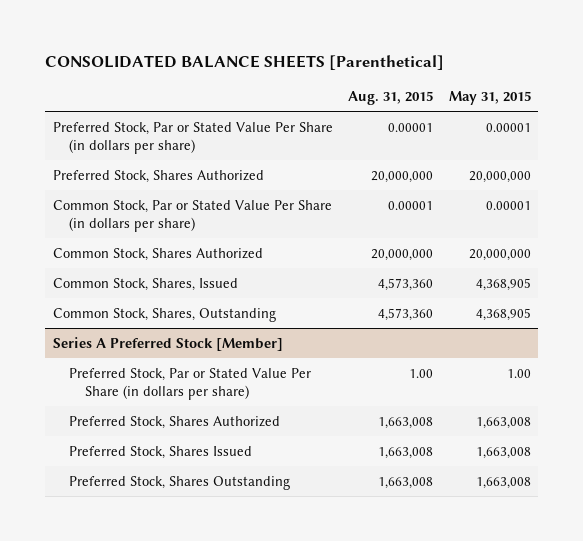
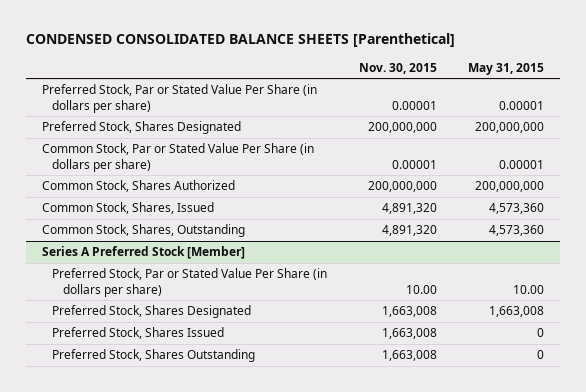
- CONSOLIDATED BALANCE SHEETS [Parenthetical]
+ CONDENSED CONSOLIDATED BALANCE SHEETS [Parenthetical]
- | Aug. 31, 2015 | May 31, 2015
+ | Nov. 30, 2015 | May 31, 2015
- Preferred Stock, Shares Authorized | 20,000,000 | 20,000,000
+ Preferred Stock, Shares Designated | 200,000,000 | 200,000,000
- Common Stock, Shares Authorized | 20,000,000 | 20,000,000
- Common Stock, Shares, Issued | 4,573,360 | 4,368,905
- Common Stock, Shares, Outstanding | 4,573,360 | 4,368,905
+ Common Stock, Shares Authorized | 200,000,000 | 200,000,000
+ Common Stock, Shares, Issued | 4,891,320 | 4,573,360
+ Common Stock, Shares, Outstanding | 4,891,320 | 4,573,360
@ Series A Preferred Stock [Member]
- Preferred Stock, Par or Stated Value Per Share (in dollars per share) | 1.00 | 1.00
- Preferred Stock, Shares Authorized | 1,663,008 | 1,663,008
- Preferred Stock, Shares Issued | 1,663,008 | 1,663,008
- Preferred Stock, Shares Outstanding | 1,663,008 | 1,663,008
+ Preferred Stock, Par or Stated Value Per Share (in dollars per share) | 10.00 | 10.00
+ Preferred Stock, Shares Designated | 1,663,008 | 1,663,008
+ Preferred Stock, Shares Issued | 1,663,008 | 0
+ Preferred Stock, Shares Outstanding | 1,663,008 | 0

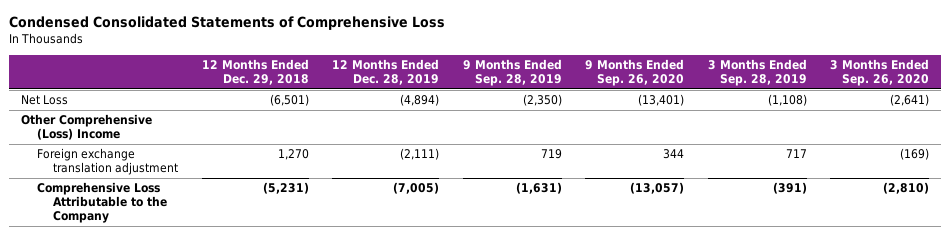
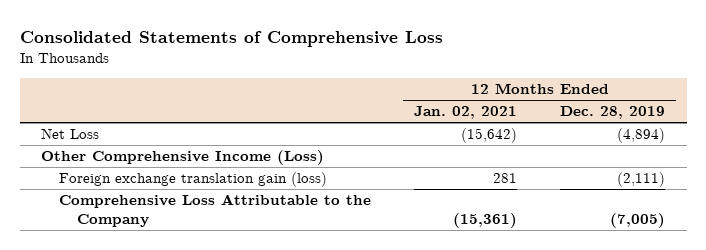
- Condensed Consolidated Statements of Comprehensive Loss
+ Consolidated Statements of Comprehensive Loss
- | 12 Months Ended Dec. 29, 2018 | 12 Months Ended Dec. 28, 2019 | 9 Months Ended Sep. 28, 2019 | 9 Months Ended Sep. 26, 2020 | 3 Months Ended Sep. 28, 2019 | 3 Months Ended Sep. 26, 2020
+ | 12 Months Ended Jan. 02, 2021 | 12 Months Ended Dec. 28, 2019
- Other Comprehensive (Loss) Income
- Foreign exchange translation adjustment | 1,270 | (2,111) | 719 | 344 | 717 | (169)
+ Other Comprehensive Income (Loss)
+ Foreign exchange translation gain (loss) | 281 | (2,111)

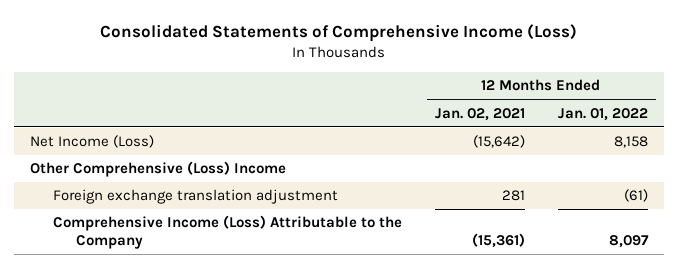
- Consolidated Statements of Comprehensive Loss
+ Consolidated Statements of Comprehensive Income (Loss)
- | 12 Months Ended Jan. 02, 2021 | 12 Months Ended Dec. 28, 2019
+ | 12 Months Ended Jan. 02, 2021 | 12 Months Ended Jan. 01, 2022
- Net Loss | (15,642) | (4,894)
- Other Comprehensive Income (Loss)
- Foreign exchange translation gain (loss) | 281 | (2,111)
- Comprehensive Loss Attributable to the Company | (15,361) | (7,005)
+ Net Income (Loss) | (15,642) | 8,158
+ Other Comprehensive (Loss) Income
+ Foreign exchange translation adjustment | 281 | (61)
+ Comprehensive Income (Loss) Attributable to the Company | (15,361) | 8,097

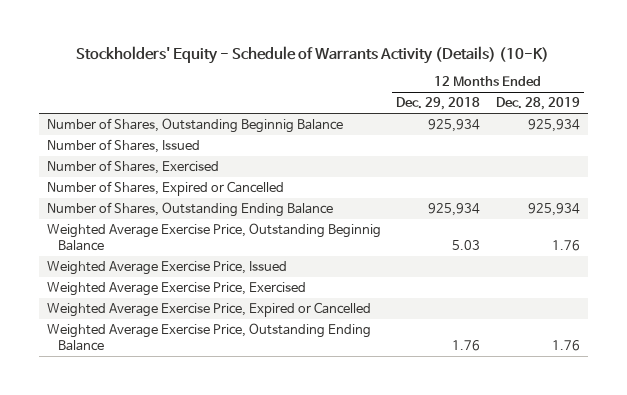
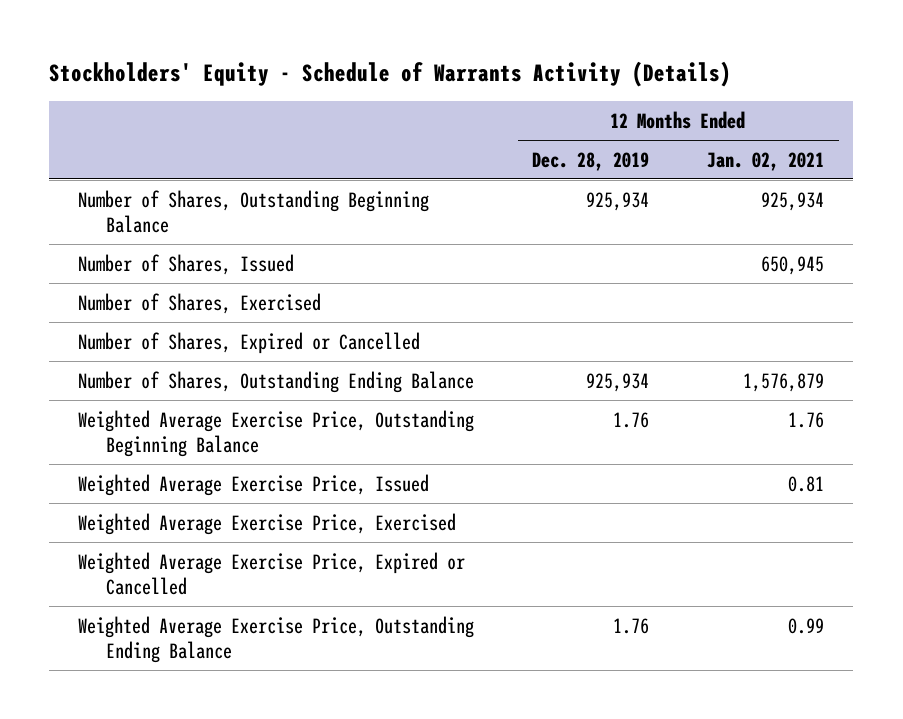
- Stockholders' Equity - Schedule of Warrants Activity (Details) (10-K)
+ Stockholders' Equity - Schedule of Warrants Activity (Details)
- | 12 Months Ended Dec. 29, 2018 | 12 Months Ended Dec. 28, 2019
+ | 12 Months Ended Dec. 28, 2019 | 12 Months Ended Jan. 02, 2021
- Number of Shares, Outstanding Beginnig Balance | 925,934 | 925,934
+ Number of Shares, Outstanding Beginning Balance | 925,934 | 925,934
- Weighted Average Exercise Price, Outstanding Beginnig Balance | 5.03 | 1.76
+ Weighted Average Exercise Price, Outstanding Beginning Balance | 1.76 | 1.76

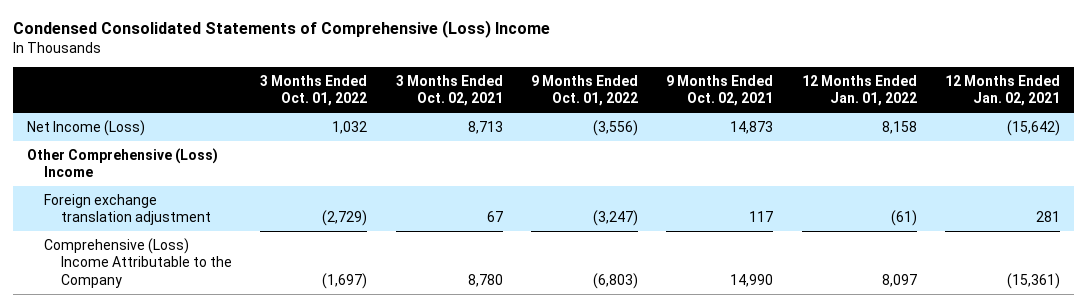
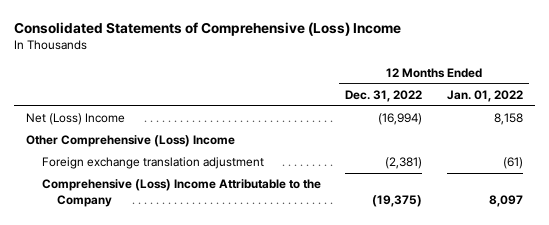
- Condensed Consolidated Statements of Comprehensive (Loss) Income
+ Consolidated Statements of Comprehensive (Loss) Income
- | 3 Months Ended Oct. 01, 2022 | 3 Months Ended Oct. 02, 2021 | 9 Months Ended Oct. 01, 2022 | 9 Months Ended Oct. 02, 2021 | 12 Months Ended Jan. 01, 2022 | 12 Months Ended Jan. 02, 2021
+ | 12 Months Ended Dec. 31, 2022 | 12 Months Ended Jan. 01, 2022
- Net Income (Loss) | 1,032 | 8,713 | (3,556) | 14,873 | 8,158 | (15,642)
+ Net (Loss) Income | (16,994) | 8,158

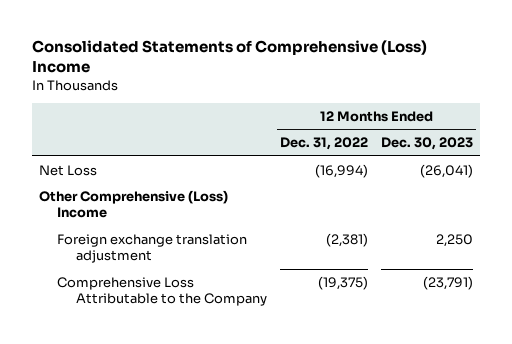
- | 12 Months Ended Dec. 31, 2022 | 12 Months Ended Jan. 01, 2022
+ | 12 Months Ended Dec. 31, 2022 | 12 Months Ended Dec. 30, 2023
- Net (Loss) Income | (16,994) | 8,158
+ Net Loss | (16,994) | (26,041)
- Comprehensive (Loss) Income Attributable to the Company | (19,375) | 8,097
+ Comprehensive Loss Attributable to the Company | (19,375) | (23,791)

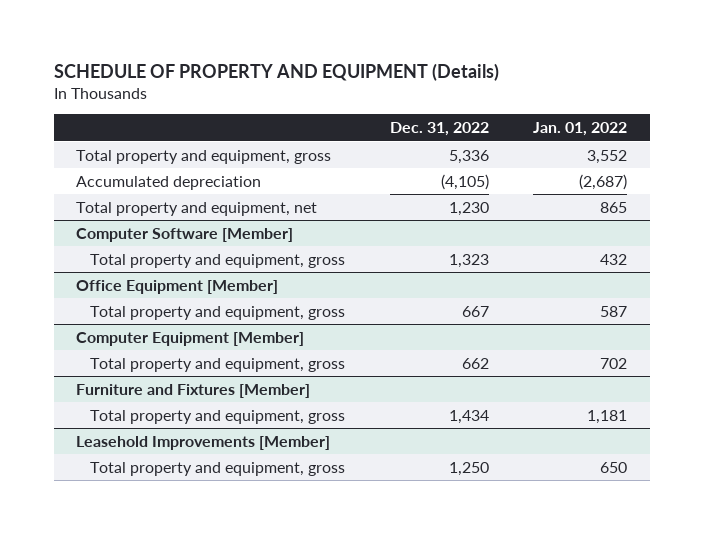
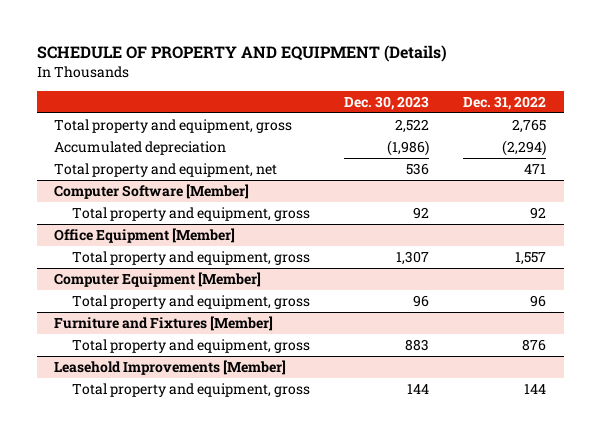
- | Dec. 31, 2022 | Jan. 01, 2022
+ | Dec. 30, 2023 | Dec. 31, 2022
- Total property and equipment, gross | 5,336 | 3,552
- Accumulated depreciation | (4,105) | (2,687)
- Total property and equipment, net | 1,230 | 865
+ Total property and equipment, gross | 2,522 | 2,765
+ Accumulated depreciation | (1,986) | (2,294)
+ Total property and equipment, net | 536 | 471
@ Computer Software [Member]
- Total property and equipment, gross | 1,323 | 432
+ Total property and equipment, gross | 92 | 92
@ Office Equipment [Member]
- Total property and equipment, gross | 667 | 587
+ Total property and equipment, gross | 1,307 | 1,557
@ Computer Equipment [Member]
- Total property and equipment, gross | 662 | 702
+ Total property and equipment, gross | 96 | 96
@ Furniture and Fixtures [Member]
- Total property and equipment, gross | 1,434 | 1,181
+ Total property and equipment, gross | 883 | 876
@ Leasehold Improvements [Member]
- Total property and equipment, gross | 1,250 | 650
+ Total property and equipment, gross | 144 | 144

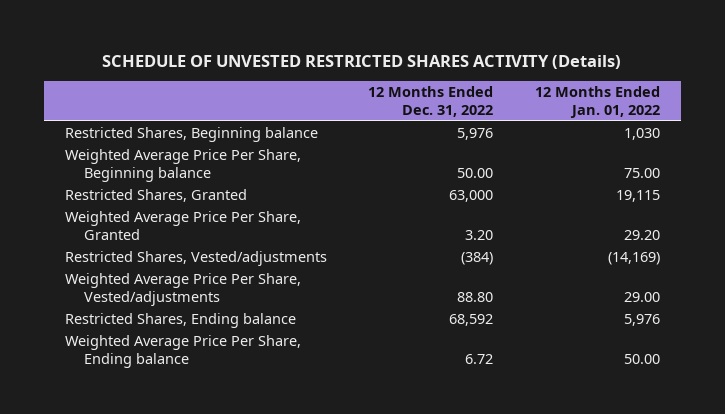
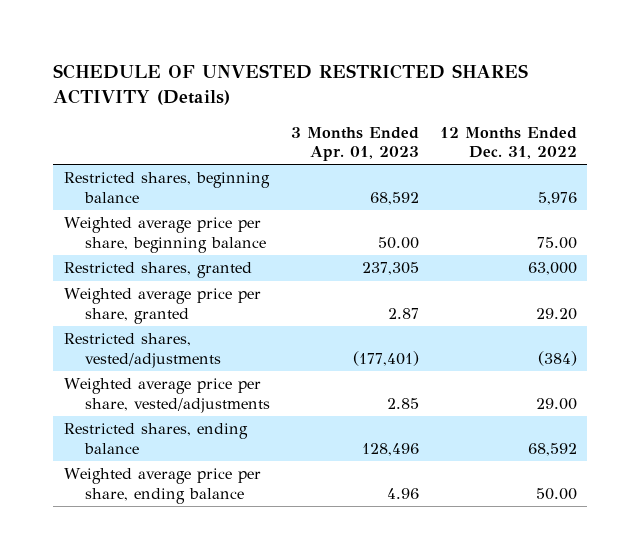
- | 12 Months Ended Dec. 31, 2022 | 12 Months Ended Jan. 01, 2022
+ | 3 Months Ended Apr. 01, 2023 | 12 Months Ended Dec. 31, 2022
- Restricted Shares, Beginning balance | 5,976 | 1,030
- Weighted Average Price Per Share, Beginning balance | 50.00 | 75.00
- Restricted Shares, Granted | 63,000 | 19,115
- Weighted Average Price Per Share, Granted | 3.20 | 29.20
- Restricted Shares, Vested/adjustments | (384) | (14,169)
- Weighted Average Price Per Share, Vested/adjustments | 88.80 | 29.00
- Restricted Shares, Ending balance | 68,592 | 5,976
- Weighted Average Price Per Share, Ending balance | 6.72 | 50.00
+ Restricted shares, beginning balance | 68,592 | 5,976
+ Weighted average price per share, beginning balance | 50.00 | 75.00
+ Restricted shares, granted | 237,305 | 63,000
+ Weighted average price per share, granted | 2.87 | 29.20
+ Restricted shares, vested/adjustments | (177,401) | (384)
+ Weighted average price per share, vested/adjustments | 2.85 | 29.00
+ Restricted shares, ending balance | 128,496 | 68,592
+ Weighted average price per share, ending balance | 4.96 | 50.00

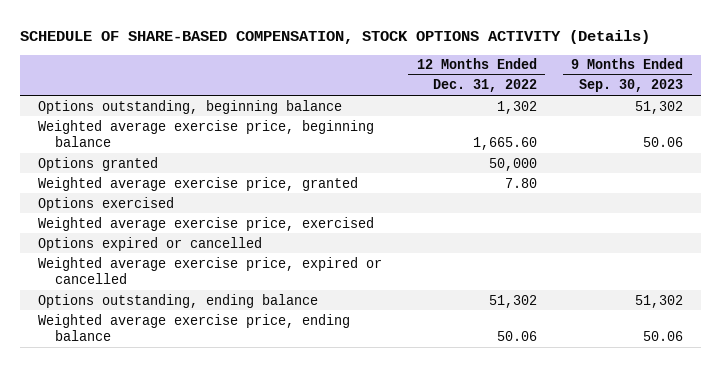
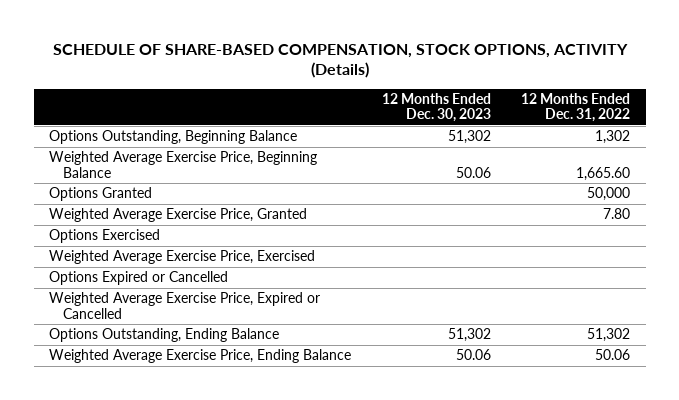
- SCHEDULE OF SHARE-BASED COMPENSATION, STOCK OPTIONS ACTIVITY (Details)
+ SCHEDULE OF SHARE-BASED COMPENSATION, STOCK OPTIONS, ACTIVITY (Details)
- | 12 Months Ended Dec. 31, 2022 | 9 Months Ended Sep. 30, 2023
+ | 12 Months Ended Dec. 30, 2023 | 12 Months Ended Dec. 31, 2022
- Options outstanding, beginning balance | 1,302 | 51,302
- Weighted average exercise price, beginning balance | 1,665.60 | 50.06
- Options granted | 50,000 |
- Weighted average exercise price, granted | 7.80 |
- Options exercised
- Weighted average exercise price, exercised
- Options expired or cancelled
- Weighted average exercise price, expired or cancelled
- Options outstanding, ending balance | 51,302 | 51,302
- Weighted average exercise price, ending balance | 50.06 | 50.06
+ Options Outstanding, Beginning Balance | 51,302 | 1,302
+ Weighted Average Exercise Price, Beginning Balance | 50.06 | 1,665.60
+ Options Granted | | 50,000
+ Weighted Average Exercise Price, Granted | | 7.80
+ Options Exercised
+ Weighted Average Exercise Price, Exercised
+ Options Expired or Cancelled
+ Weighted Average Exercise Price, Expired or Cancelled
+ Options Outstanding, Ending Balance | 51,302 | 51,302
+ Weighted Average Exercise Price, Ending Balance | 50.06 | 50.06

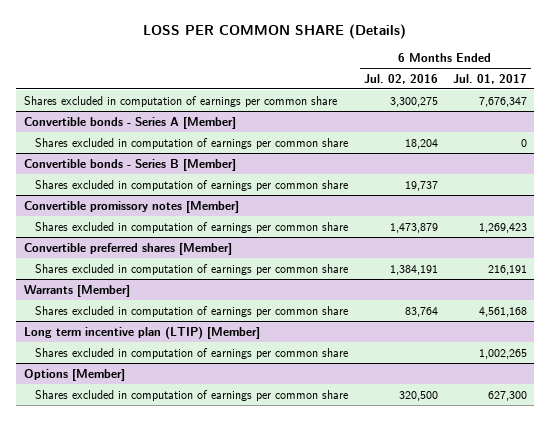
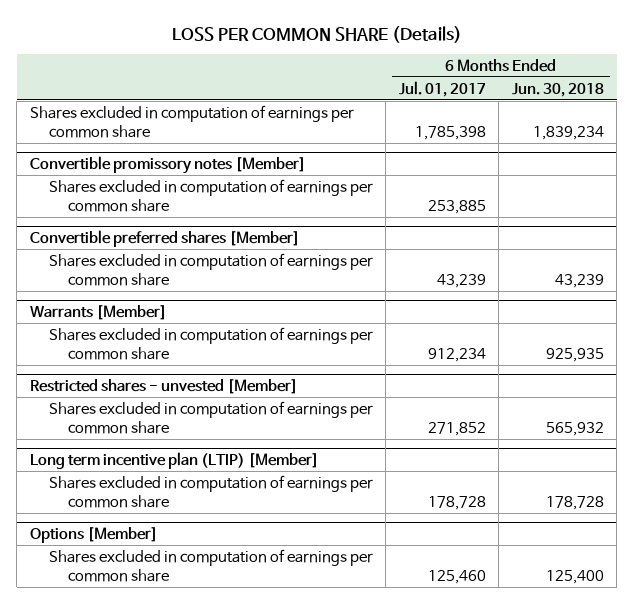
- | 6 Months Ended Jul. 02, 2016 | 6 Months Ended Jul. 01, 2017
+ | 6 Months Ended Jul. 01, 2017 | 6 Months Ended Jun. 30, 2018
- Shares excluded in computation of earnings per common share | 3,300,275 | 7,676,347
- Convertible bonds - Series A [Member]
- Shares excluded in computation of earnings per common share | 18,204 | 0
- Convertible bonds - Series B [Member]
- Shares excluded in computation of earnings per common share | 19,737 |
+ Shares excluded in computation of earnings per common share | 1,785,398 | 1,839,234
@ Convertible promissory notes [Member]
- Shares excluded in computation of earnings per common share | 1,473,879 | 1,269,423
+ Shares excluded in computation of earnings per common share | 253,885 |
@ Convertible preferred shares [Member]
- Shares excluded in computation of earnings per common share | 1,384,191 | 216,191
+ Shares excluded in computation of earnings per common share | 43,239 | 43,239
@ Warrants [Member]
- Shares excluded in computation of earnings per common share | 83,764 | 4,561,168
+ Shares excluded in computation of earnings per common share | 912,234 | 925,935
+ Restricted shares - unvested [Member]
+ Shares excluded in computation of earnings per common share | 271,852 | 565,932
@ Long term incentive plan (LTIP) [Member]
- Shares excluded in computation of earnings per common share | | 1,002,265
+ Shares excluded in computation of earnings per common share | 178,728 | 178,728
@ Options [Member]
- Shares excluded in computation of earnings per common share | 320,500 | 627,300
+ Shares excluded in computation of earnings per common share | 125,460 | 125,400

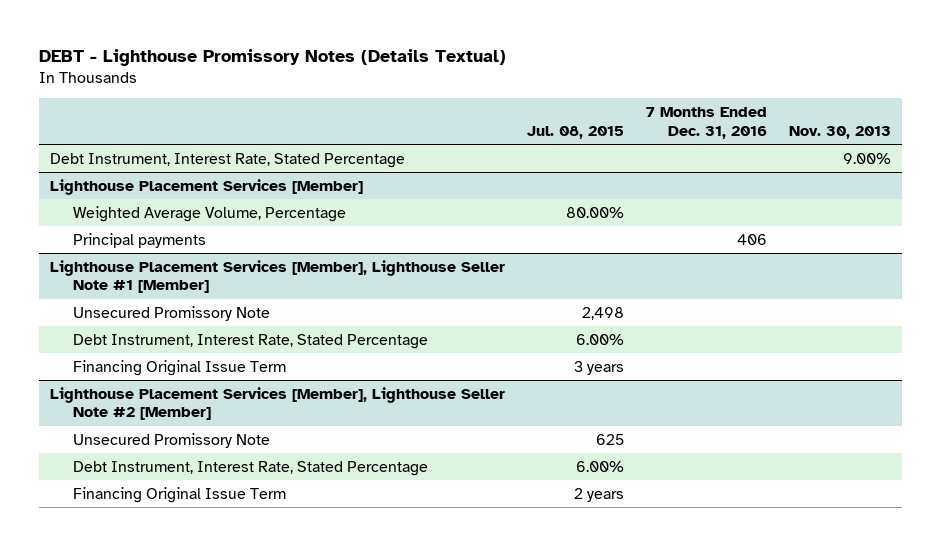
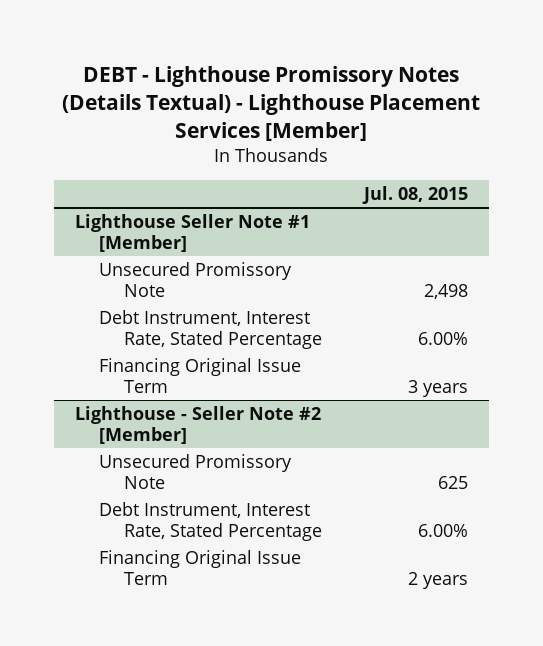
- DEBT - Lighthouse Promissory Notes (Details Textual)
+ DEBT - Lighthouse Promissory Notes (Details Textual) - Lighthouse Placement Services [Member]
- | Jul. 08, 2015 | 7 Months Ended Dec. 31, 2016 | Nov. 30, 2013
+ | Jul. 08, 2015
- Debt Instrument, Interest Rate, Stated Percentage | | | 9.00%
- Lighthouse Placement Services [Member]
- Weighted Average Volume, Percentage | 80.00% | |
- Principal payments | | 406 |
- Lighthouse Placement Services [Member], Lighthouse Seller Note #1 [Member]
+ Lighthouse Seller Note #1 [Member]
- Lighthouse Placement Services [Member], Lighthouse Seller Note #2 [Member]
+ Lighthouse - Seller Note #2 [Member]

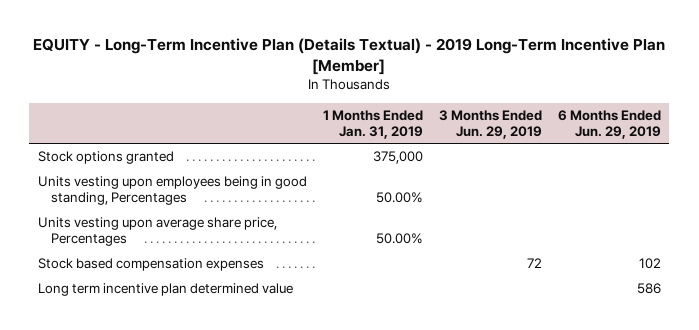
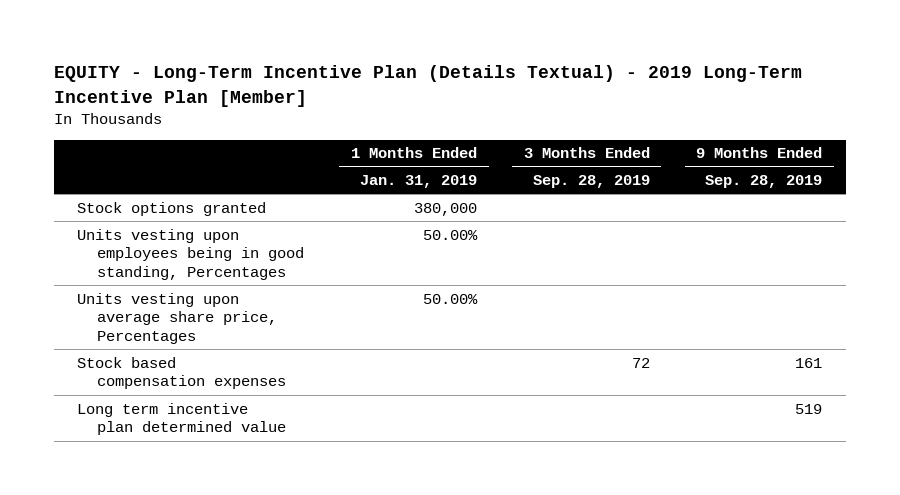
- | 1 Months Ended Jan. 31, 2019 | 3 Months Ended Jun. 29, 2019 | 6 Months Ended Jun. 29, 2019
+ | 1 Months Ended Jan. 31, 2019 | 3 Months Ended Sep. 28, 2019 | 9 Months Ended Sep. 28, 2019
- Stock options granted | 375,000 | |
+ Stock options granted | 380,000 | |

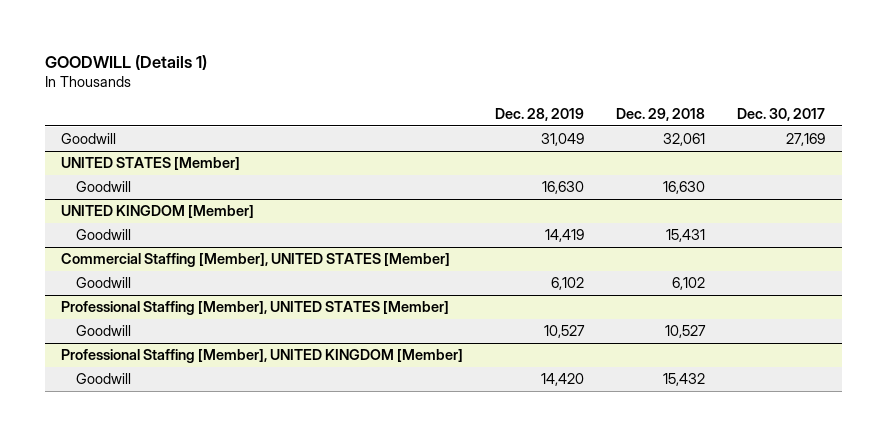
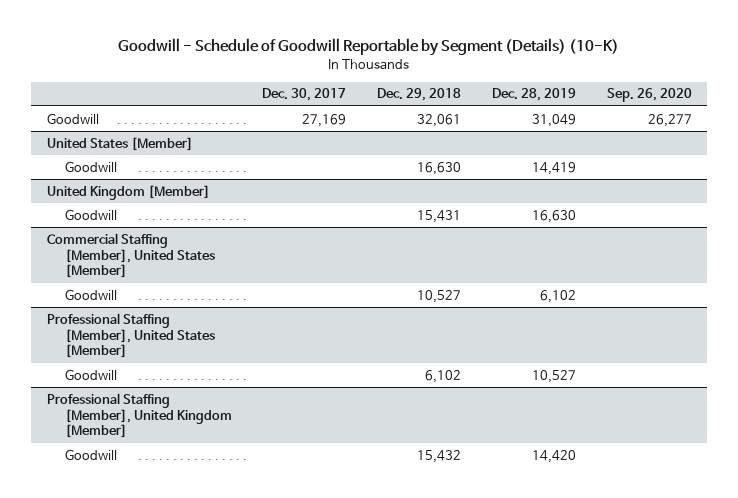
- GOODWILL (Details 1)
+ Goodwill - Schedule of Goodwill Reportable by Segment (Details) (10-K)
- | Dec. 28, 2019 | Dec. 29, 2018 | Dec. 30, 2017
+ | Dec. 30, 2017 | Dec. 29, 2018 | Dec. 28, 2019 | Sep. 26, 2020
- UNITED STATES [Member]
- Goodwill | 16,630 | 16,630 |
- UNITED KINGDOM [Member]
- Goodwill | 14,419 | 15,431 |
- Commercial Staffing [Member], UNITED STATES [Member]
- Goodwill | 6,102 | 6,102 |
- Professional Staffing [Member], UNITED STATES [Member]
- Goodwill | 10,527 | 10,527 |
- Professional Staffing [Member], UNITED KINGDOM [Member]
+ United States [Member]
+ Goodwill | | 16,630 | 14,419 |
+ United Kingdom [Member]
+ Goodwill | | 15,431 | 16,630 |
+ Commercial Staffing [Member], United States [Member]
+ Goodwill | | 10,527 | 6,102 |
+ Professional Staffing [Member], United States [Member]
+ Goodwill | | 6,102 | 10,527 |
+ Professional Staffing [Member], United Kingdom [Member]

